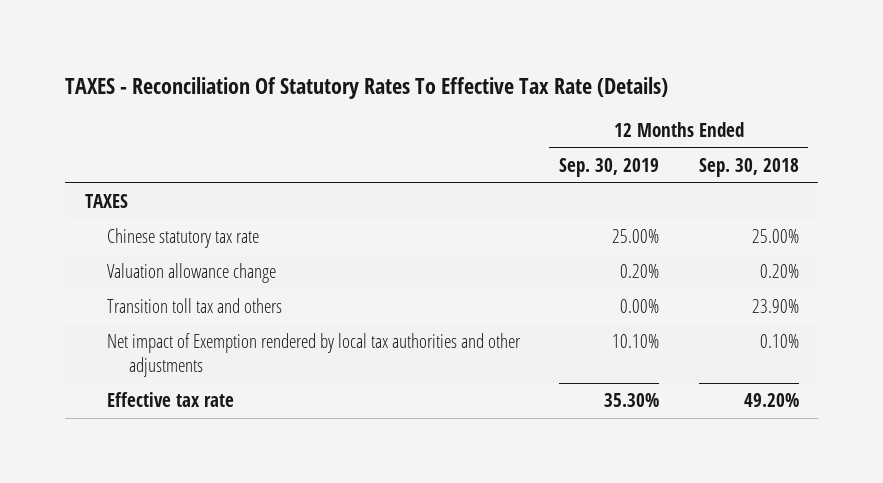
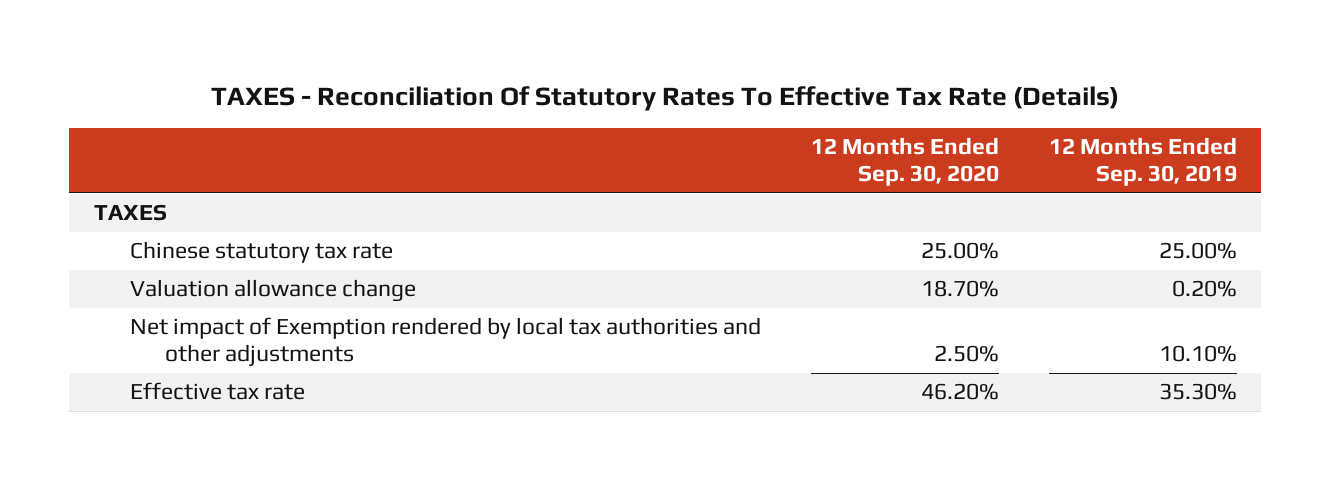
- | 12 Months Ended Sep. 30, 2019 | 12 Months Ended Sep. 30, 2018
+ | 12 Months Ended Sep. 30, 2020 | 12 Months Ended Sep. 30, 2019
- Transition toll tax and others | 0.00% | 23.90%

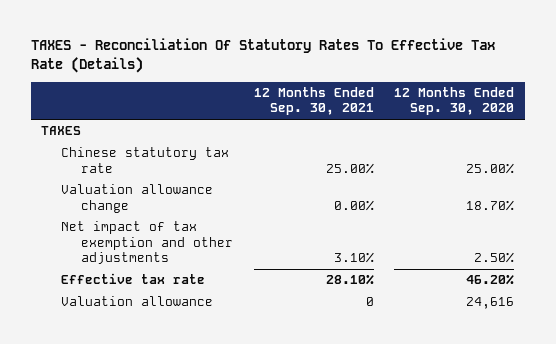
- | 12 Months Ended Sep. 30, 2020 | 12 Months Ended Sep. 30, 2019
+ | 12 Months Ended Sep. 30, 2021 | 12 Months Ended Sep. 30, 2020
- Net impact of Exemption rendered by local tax authorities and other adjustments | 2.50% | 10.10%
+ Net impact of tax exemption and other adjustments | 3.10% | 2.50%
+ Valuation allowance | 0 | 24,616

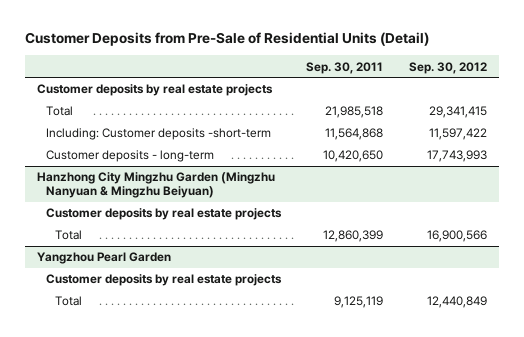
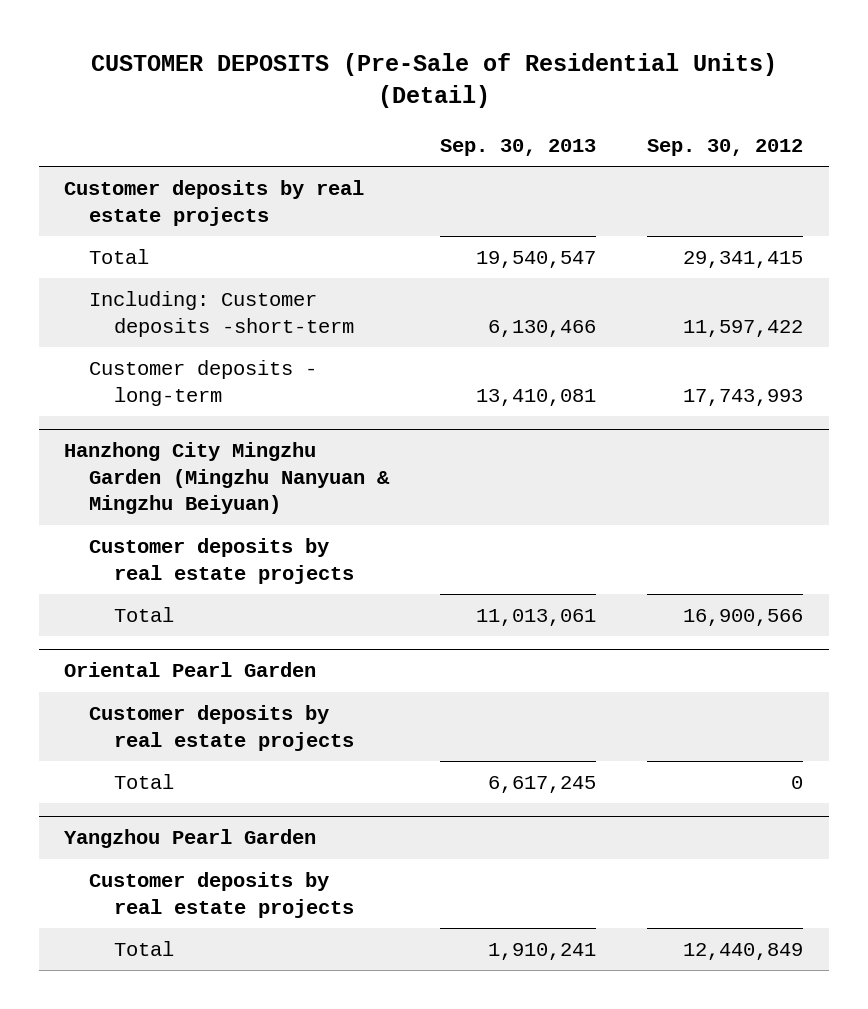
- Customer Deposits from Pre-Sale of Residential Units (Detail)
+ CUSTOMER DEPOSITS (Pre-Sale of Residential Units) (Detail)
- | Sep. 30, 2011 | Sep. 30, 2012
+ | Sep. 30, 2013 | Sep. 30, 2012
+ Oriental Pearl Garden
+ Customer deposits by real estate projects
+ Total | 6,617,245 | 0

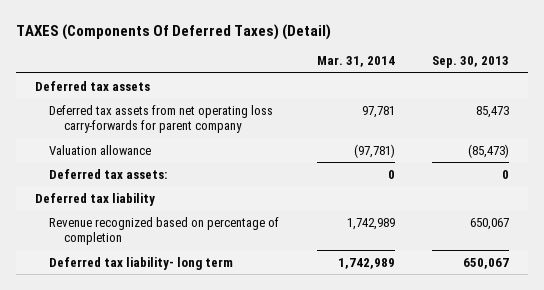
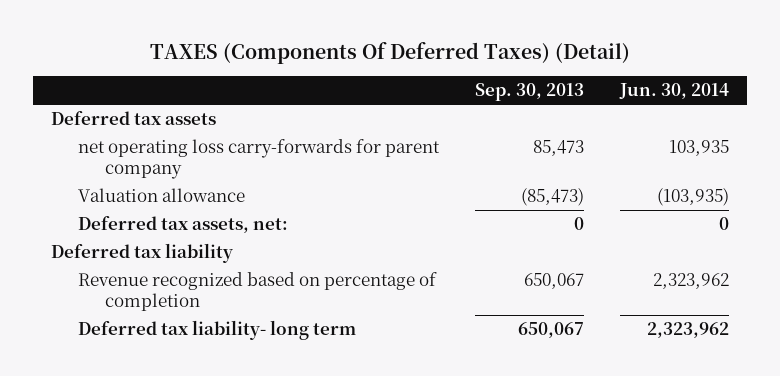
- | Mar. 31, 2014 | Sep. 30, 2013
+ | Sep. 30, 2013 | Jun. 30, 2014
- Deferred tax assets from net operating loss carry-forwards for parent company | 97,781 | 85,473
+ net operating loss carry-forwards for parent company | 85,473 | 103,935
- Deferred tax assets: | 0 | 0
+ Deferred tax assets, net: | 0 | 0

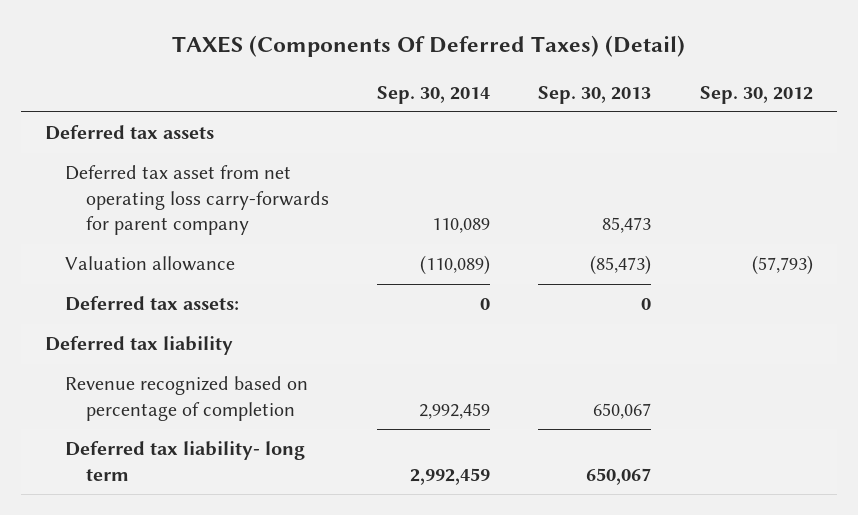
- | Sep. 30, 2013 | Jun. 30, 2014
+ | Sep. 30, 2014 | Sep. 30, 2013 | Sep. 30, 2012
- net operating loss carry-forwards for parent company | 85,473 | 103,935
+ Deferred tax asset from net operating loss carry-forwards for parent company | 110,089 | 85,473 |
- Deferred tax assets, net: | 0 | 0
+ Deferred tax assets: | 0 | 0 |

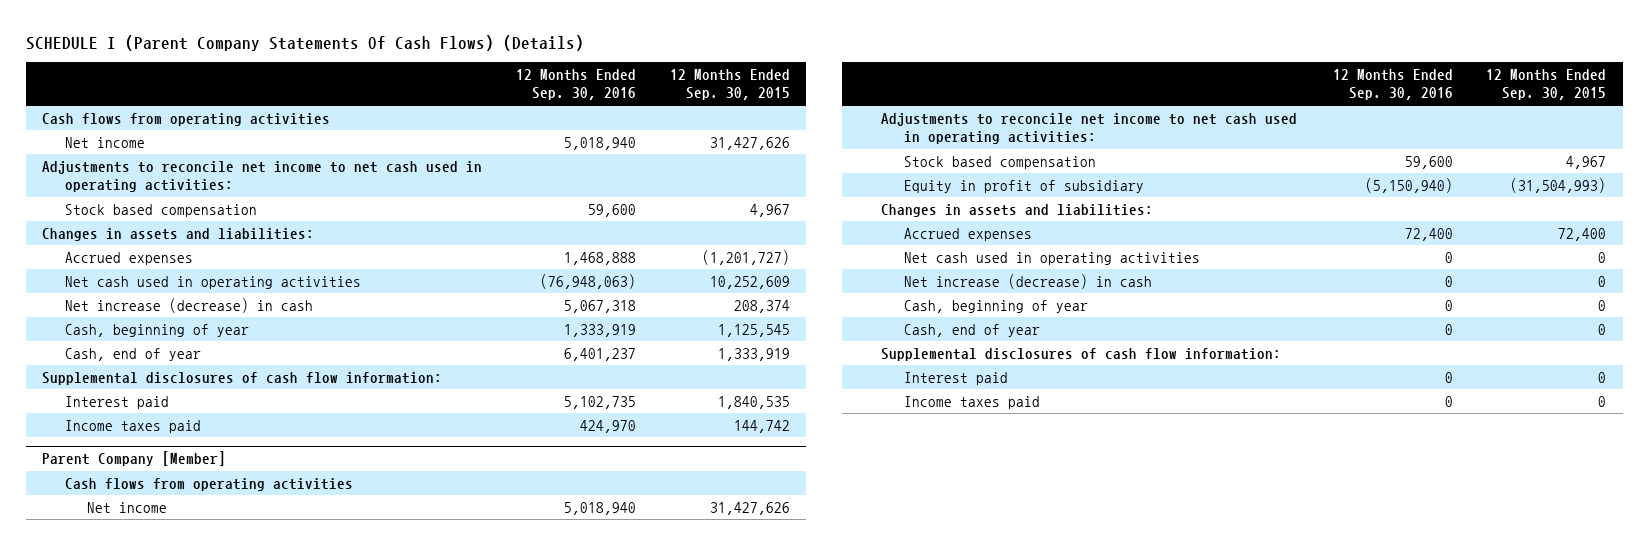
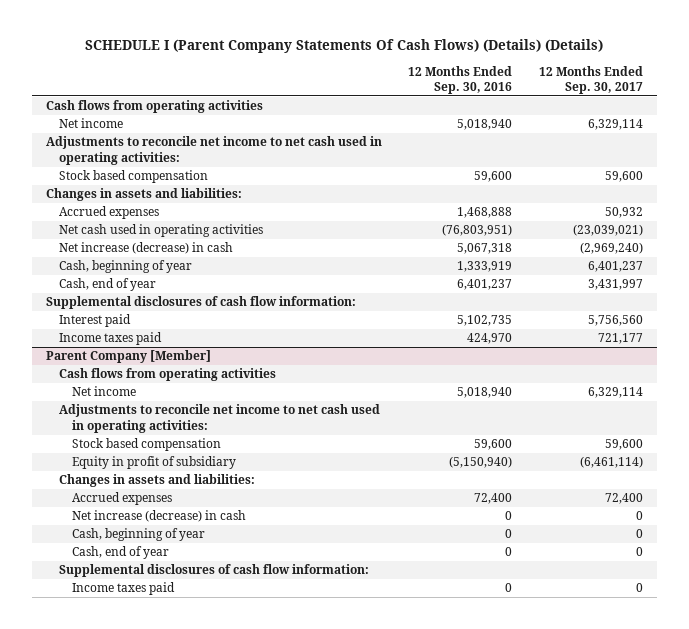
- SCHEDULE I (Parent Company Statements Of Cash Flows) (Details)
+ SCHEDULE I (Parent Company Statements Of Cash Flows) (Details) (Details)
- | 12 Months Ended Sep. 30, 2016 | 12 Months Ended Sep. 30, 2015
+ | 12 Months Ended Sep. 30, 2016 | 12 Months Ended Sep. 30, 2017
- Net cash used in operating activities | (76,948,063) | 10,252,609
+ Net cash used in operating activities | (76,803,951) | (23,039,021)
@ Parent Company [Member]
- Net cash used in operating activities | 0 | 0
- Interest paid | 0 | 0

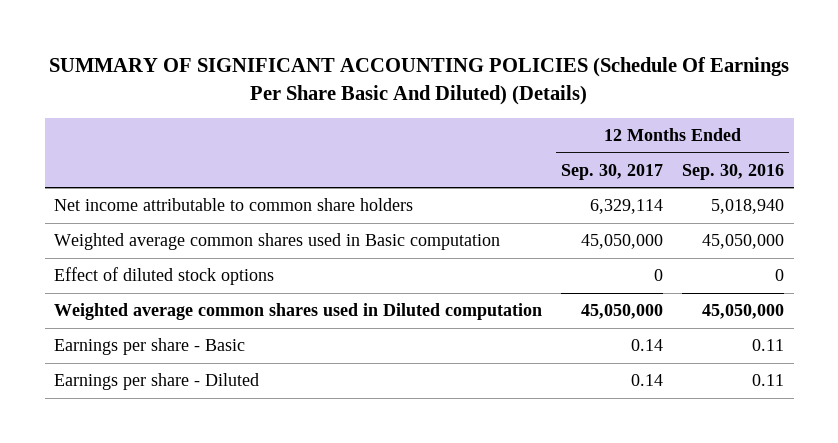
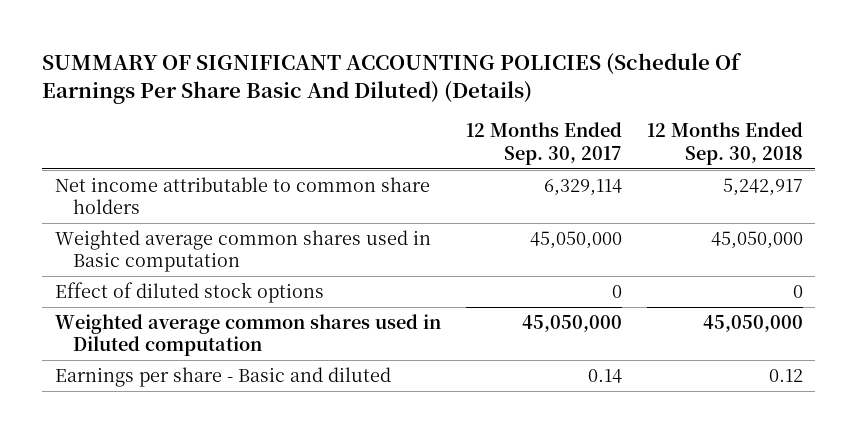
- | 12 Months Ended Sep. 30, 2017 | 12 Months Ended Sep. 30, 2016
+ | 12 Months Ended Sep. 30, 2017 | 12 Months Ended Sep. 30, 2018
- Earnings per share - Basic | 0.14 | 0.11
- Earnings per share - Diluted | 0.14 | 0.11
+ Earnings per share - Basic and diluted | 0.14 | 0.12

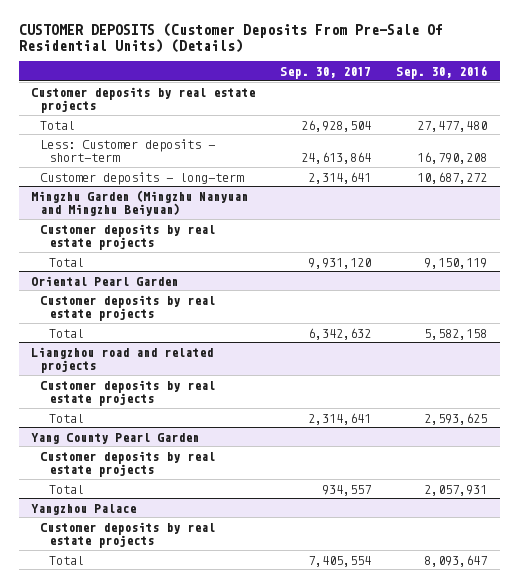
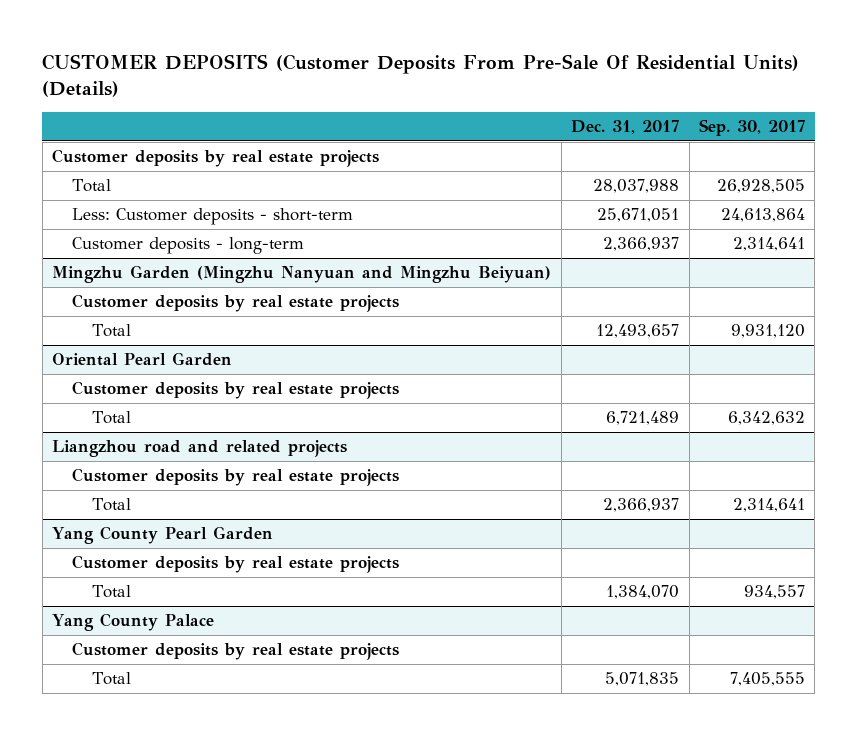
- | Sep. 30, 2017 | Sep. 30, 2016
+ | Dec. 31, 2017 | Sep. 30, 2017
- Total | 26,928,504 | 27,477,480
+ Total | 28,037,988 | 26,928,505
- Yangzhou Palace
+ Yang County Palace
- Total | 7,405,554 | 8,093,647
+ Total | 5,071,835 | 7,405,555

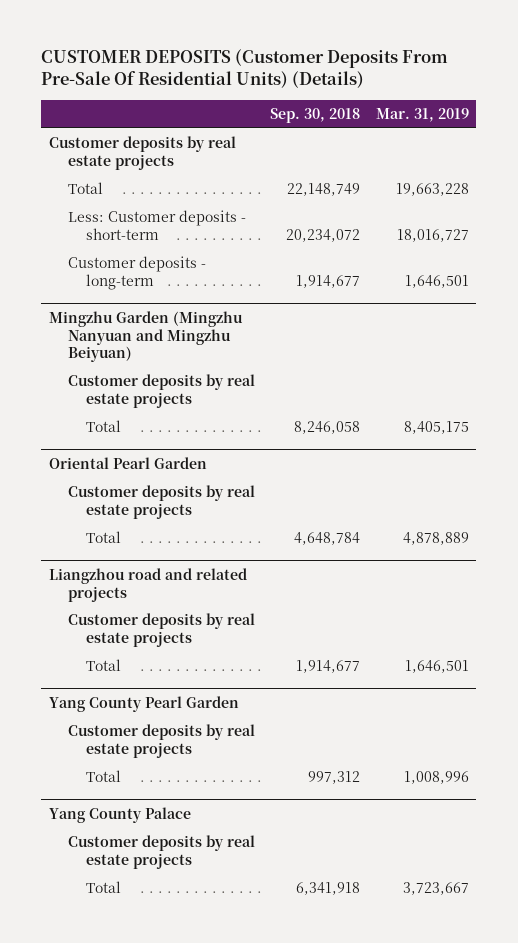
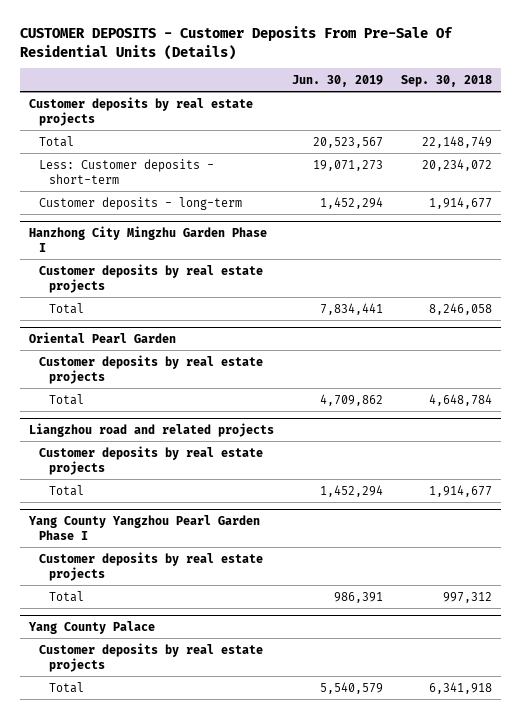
- CUSTOMER DEPOSITS (Customer Deposits From Pre-Sale Of Residential Units) (Details)
+ CUSTOMER DEPOSITS - Customer Deposits From Pre-Sale Of Residential Units (Details)
- | Sep. 30, 2018 | Mar. 31, 2019
+ | Jun. 30, 2019 | Sep. 30, 2018
- Mingzhu Garden (Mingzhu Nanyuan and Mingzhu Beiyuan)
+ Hanzhong City Mingzhu Garden Phase I
- Yang County Pearl Garden
+ Yang County Yangzhou Pearl Garden Phase I

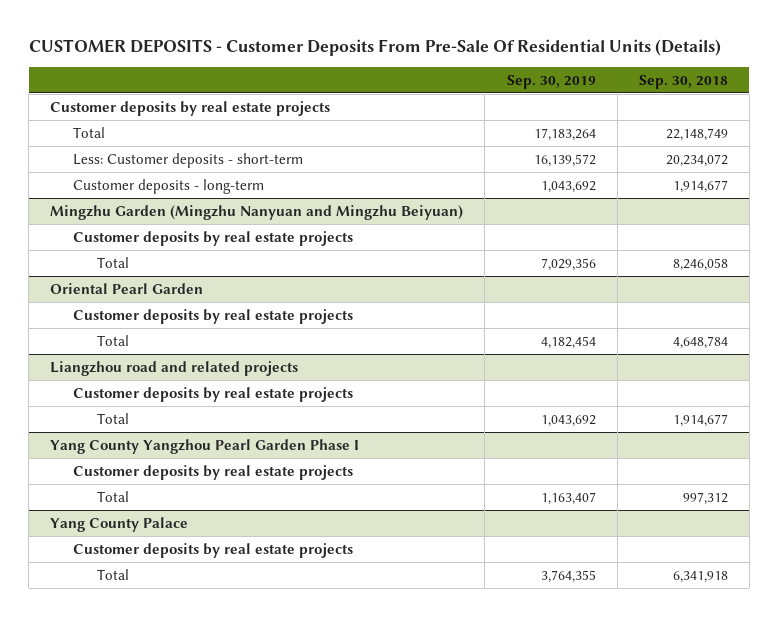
- | Jun. 30, 2019 | Sep. 30, 2018
+ | Sep. 30, 2019 | Sep. 30, 2018
- Hanzhong City Mingzhu Garden Phase I
+ Mingzhu Garden (Mingzhu Nanyuan and Mingzhu Beiyuan)

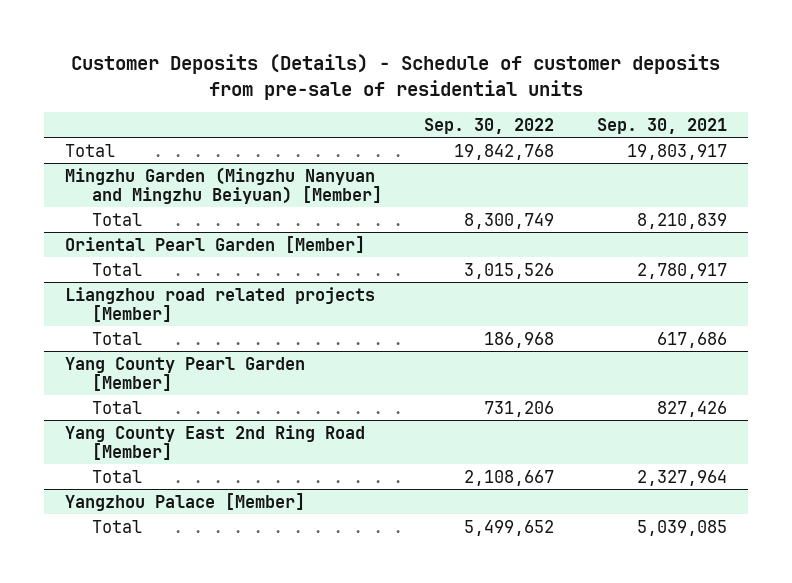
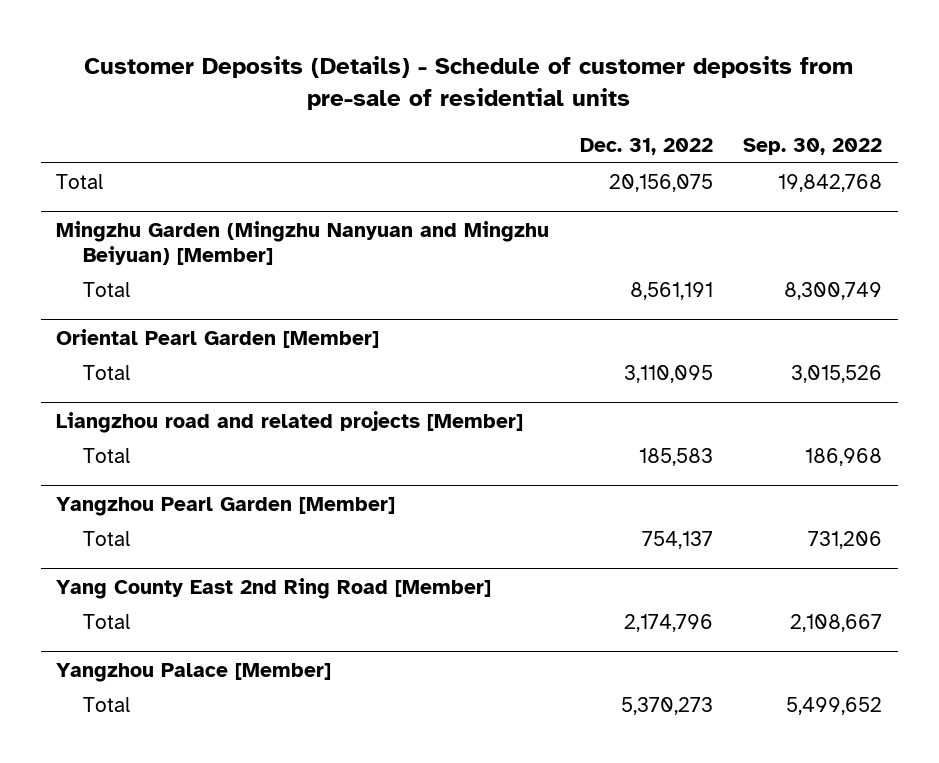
- | Sep. 30, 2022 | Sep. 30, 2021
+ | Dec. 31, 2022 | Sep. 30, 2022
- Liangzhou road related projects [Member]
+ Liangzhou road and related projects [Member]
- Yang County Pearl Garden [Member]
+ Yangzhou Pearl Garden [Member]

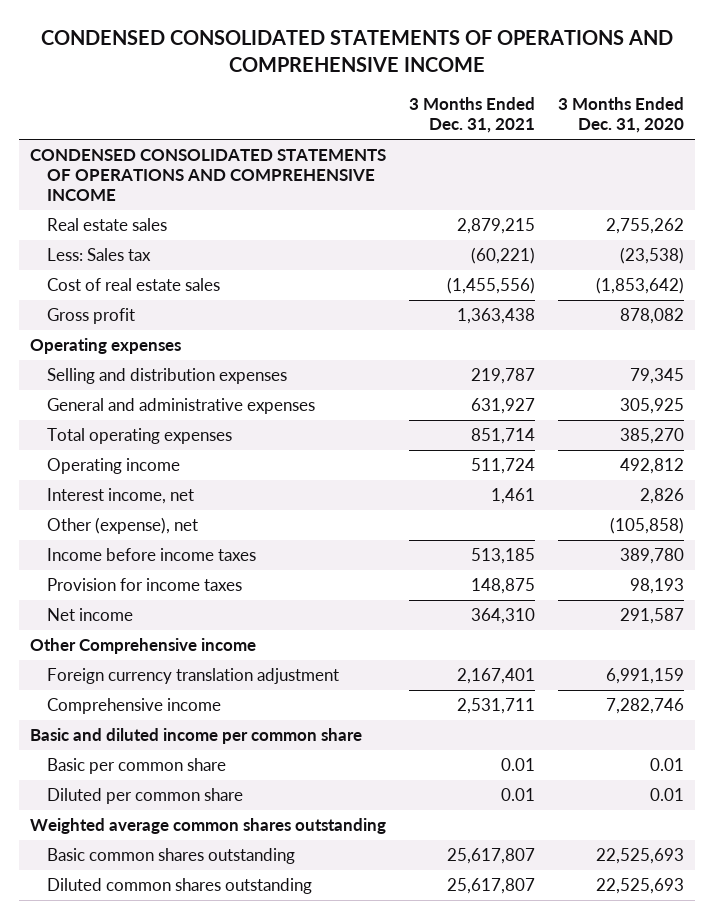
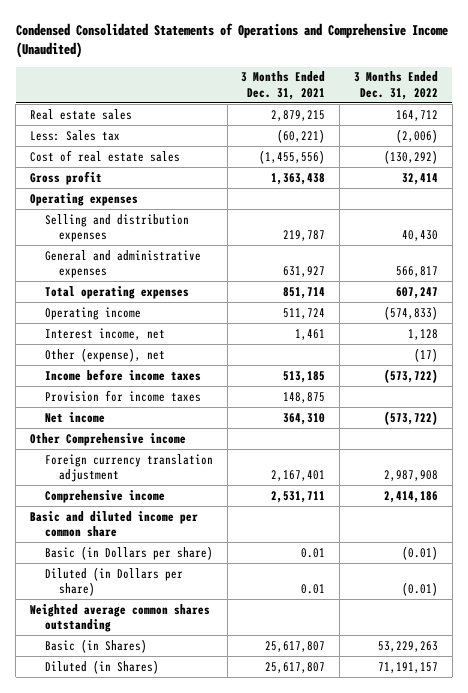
- CONDENSED CONSOLIDATED STATEMENTS OF OPERATIONS AND COMPREHENSIVE INCOME
+ Condensed Consolidated Statements of Operations and Comprehensive Income (Unaudited)
- | 3 Months Ended Dec. 31, 2021 | 3 Months Ended Dec. 31, 2020
+ | 3 Months Ended Dec. 31, 2021 | 3 Months Ended Dec. 31, 2022
- CONDENSED CONSOLIDATED STATEMENTS OF OPERATIONS AND COMPREHENSIVE INCOME
- Basic per common share | 0.01 | 0.01
- Diluted per common share | 0.01 | 0.01
+ Basic (in Dollars per share) | 0.01 | (0.01)
+ Diluted (in Dollars per share) | 0.01 | (0.01)
- Basic common shares outstanding | 25,617,807 | 22,525,693
- Diluted common shares outstanding | 25,617,807 | 22,525,693
+ Basic (in Shares) | 25,617,807 | 53,229,263
+ Diluted (in Shares) | 25,617,807 | 71,191,157

